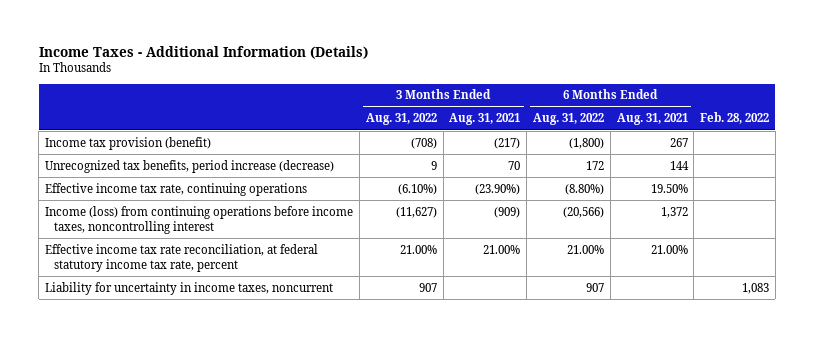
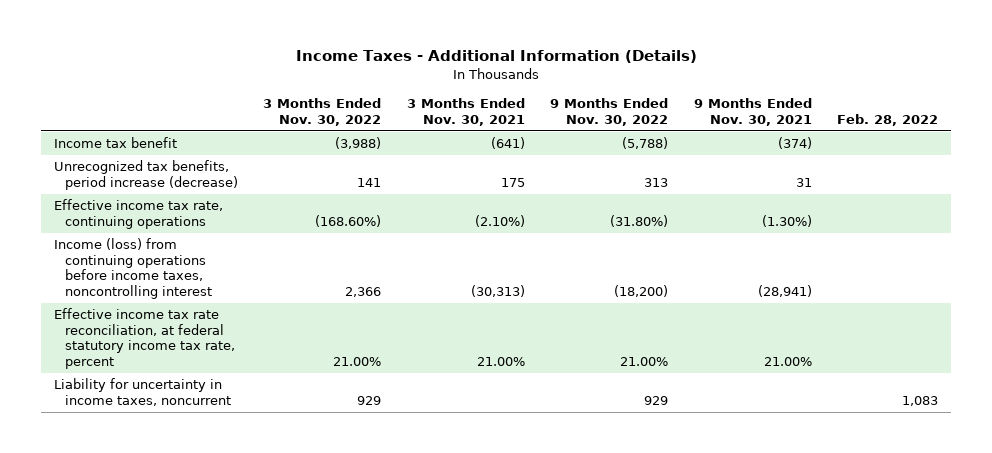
- | 3 Months Ended Aug. 31, 2022 | 3 Months Ended Aug. 31, 2021 | 6 Months Ended Aug. 31, 2022 | 6 Months Ended Aug. 31, 2021 | Feb. 28, 2022
+ | 3 Months Ended Nov. 30, 2022 | 3 Months Ended Nov. 30, 2021 | 9 Months Ended Nov. 30, 2022 | 9 Months Ended Nov. 30, 2021 | Feb. 28, 2022
- Income tax provision (benefit) | (708) | (217) | (1,800) | 267 |
+ Income tax benefit | (3,988) | (641) | (5,788) | (374) |

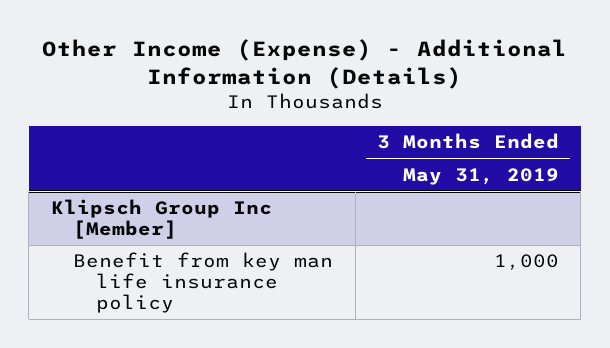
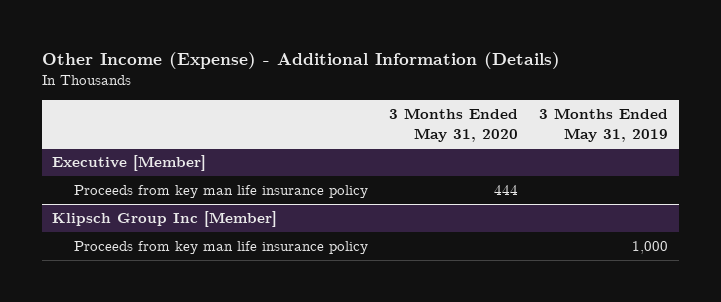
- | 3 Months Ended May 31, 2019
+ | 3 Months Ended May 31, 2020 | 3 Months Ended May 31, 2019
+ Executive [Member]
+ Proceeds from key man life insurance policy | 444 |
@ Klipsch Group Inc [Member]
- Benefit from key man life insurance policy | 1,000
+ Proceeds from key man life insurance policy | | 1,000

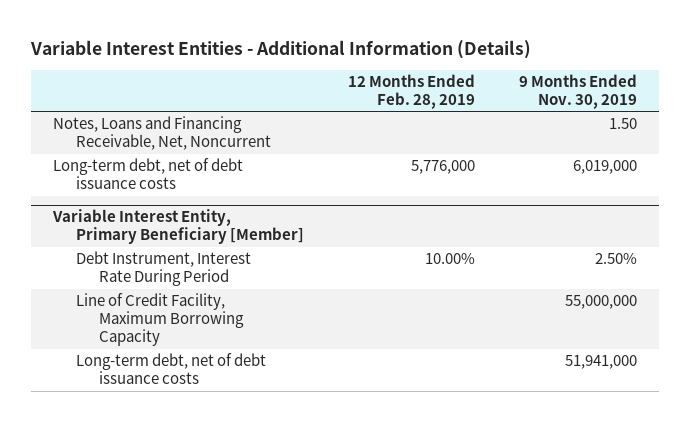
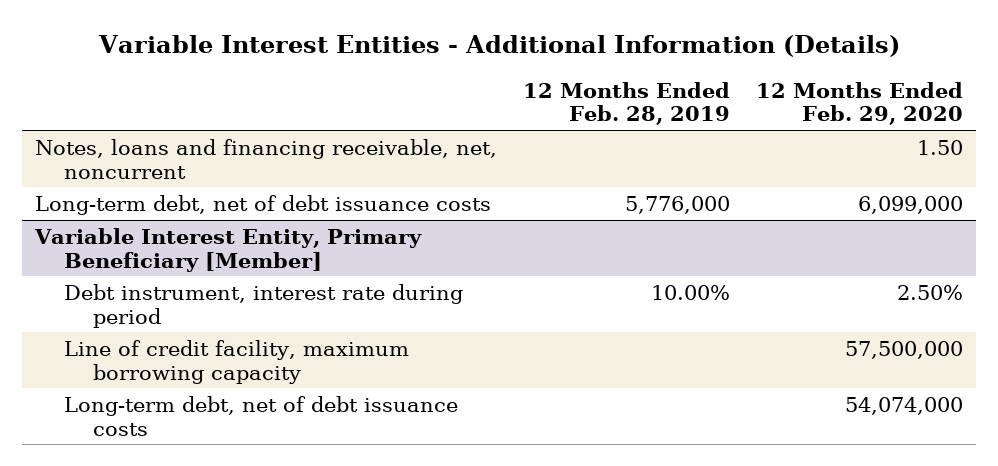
- | 12 Months Ended Feb. 28, 2019 | 9 Months Ended Nov. 30, 2019
+ | 12 Months Ended Feb. 28, 2019 | 12 Months Ended Feb. 29, 2020
- Notes, Loans and Financing Receivable, Net, Noncurrent | | 1.50
+ Notes, loans and financing receivable, net, noncurrent | | 1.50
@ Variable Interest Entity, Primary Beneficiary [Member]
- Debt Instrument, Interest Rate During Period | 10.00% | 2.50%
- Line of Credit Facility, Maximum Borrowing Capacity | | 55,000,000
+ Debt instrument, interest rate during period | 10.00% | 2.50%
+ Line of credit facility, maximum borrowing capacity | | 57,500,000

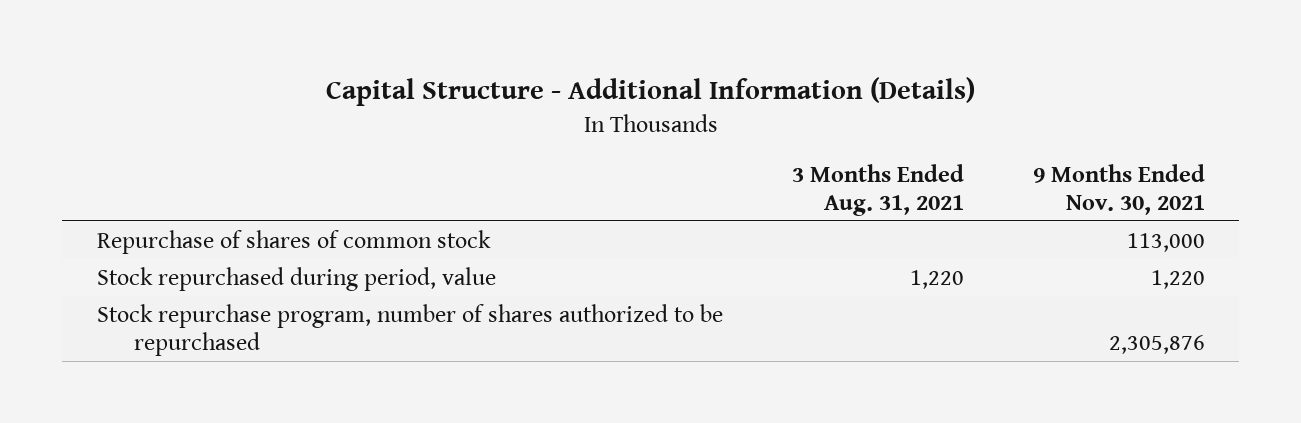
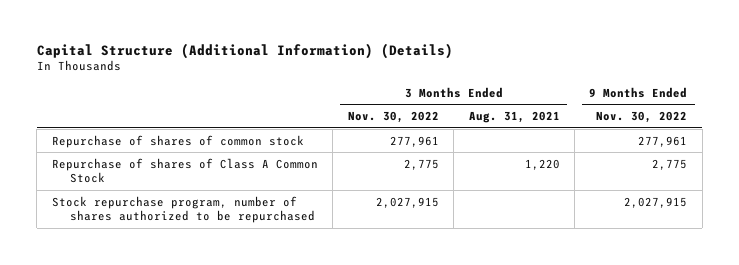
- Capital Structure - Additional Information (Details)
+ Capital Structure (Additional Information) (Details)
- | 3 Months Ended Aug. 31, 2021 | 9 Months Ended Nov. 30, 2021
+ | 3 Months Ended Nov. 30, 2022 | 3 Months Ended Aug. 31, 2021 | 9 Months Ended Nov. 30, 2022
- Stock repurchased during period, value | 1,220 | 1,220
+ Repurchase of shares of Class A Common Stock | 2,775 | 1,220 | 2,775

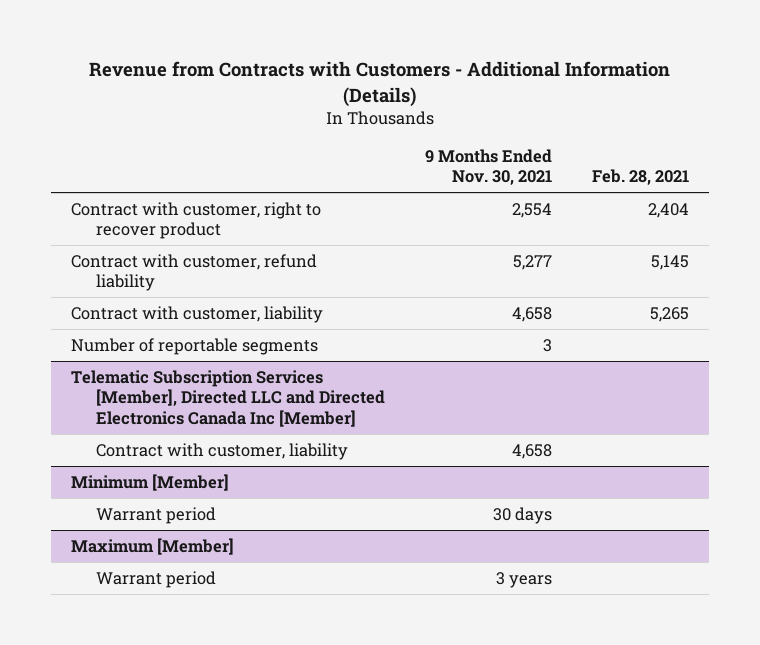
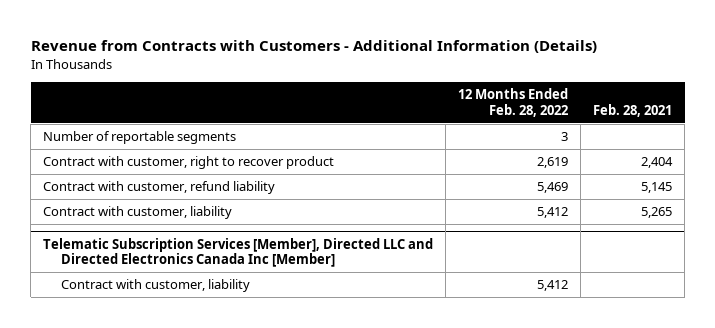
- | 9 Months Ended Nov. 30, 2021 | Feb. 28, 2021
+ | 12 Months Ended Feb. 28, 2022 | Feb. 28, 2021
moved up: Number of reportable segments | 3 |
- Minimum [Member]
- Warrant period | 30 days |
- Maximum [Member]
- Warrant period | 3 years |

